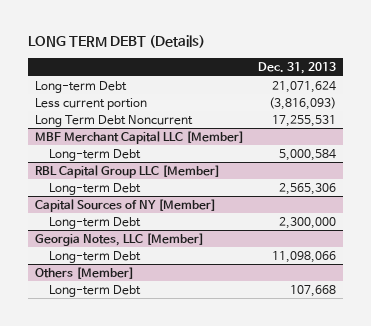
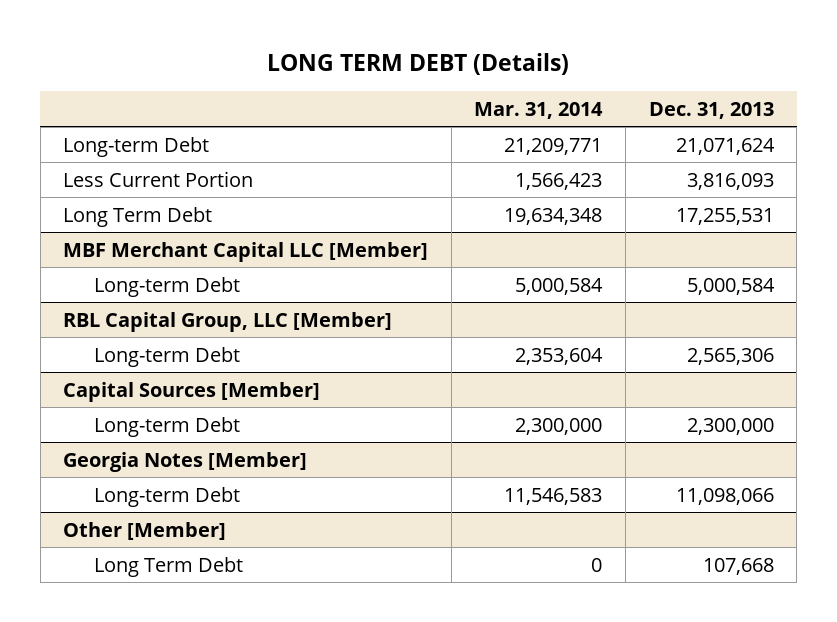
- | Dec. 31, 2013
+ | Mar. 31, 2014 | Dec. 31, 2013
- Less current portion | (3,816,093)
- Long Term Debt Noncurrent | 17,255,531
+ Less Current Portion | 1,566,423 | 3,816,093
+ Long Term Debt | 19,634,348 | 17,255,531
- RBL Capital Group LLC [Member]
+ RBL Capital Group, LLC [Member]
- Capital Sources of NY [Member]
+ Capital Sources [Member]
- Georgia Notes, LLC [Member]
+ Georgia Notes [Member]
- Others [Member]
- Long-term Debt | 107,668
+ Other [Member]
+ Long Term Debt | 0 | 107,668

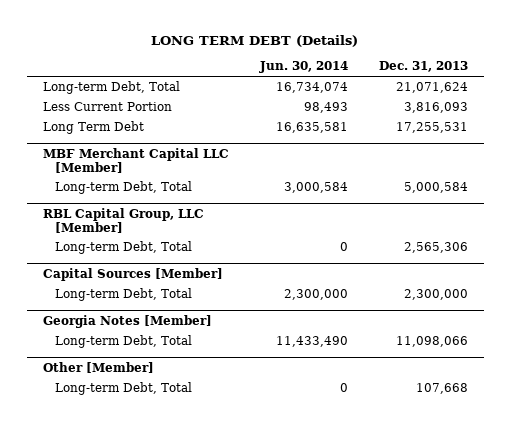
- | Mar. 31, 2014 | Dec. 31, 2013
+ | Jun. 30, 2014 | Dec. 31, 2013
- Long-term Debt | 21,209,771 | 21,071,624
+ Long-term Debt, Total | 16,734,074 | 21,071,624
@ MBF Merchant Capital LLC [Member]
- Long-term Debt | 5,000,584 | 5,000,584
+ Long-term Debt, Total | 3,000,584 | 5,000,584
@ RBL Capital Group, LLC [Member]
- Long-term Debt | 2,353,604 | 2,565,306
+ Long-term Debt, Total | 0 | 2,565,306
@ Capital Sources [Member]
- Long-term Debt | 2,300,000 | 2,300,000
+ Long-term Debt, Total | 2,300,000 | 2,300,000
@ Georgia Notes [Member]
- Long-term Debt | 11,546,583 | 11,098,066
+ Long-term Debt, Total | 11,433,490 | 11,098,066
@ Other [Member]
- Long Term Debt | 0 | 107,668
+ Long-term Debt, Total | 0 | 107,668

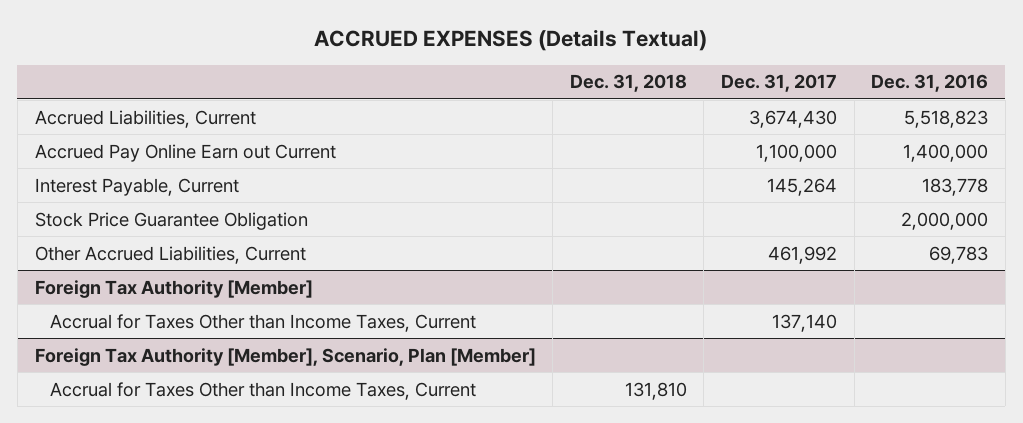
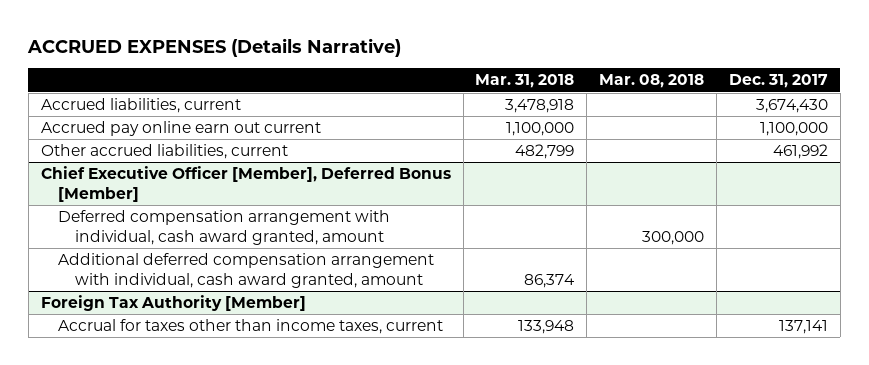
- ACCRUED EXPENSES (Details Textual)
+ ACCRUED EXPENSES (Details Narrative)
- | Dec. 31, 2018 | Dec. 31, 2017 | Dec. 31, 2016
+ | Mar. 31, 2018 | Mar. 08, 2018 | Dec. 31, 2017
- Accrued Liabilities, Current | | 3,674,430 | 5,518,823
- Accrued Pay Online Earn out Current | | 1,100,000 | 1,400,000
- Interest Payable, Current | | 145,264 | 183,778
- Stock Price Guarantee Obligation | | | 2,000,000
- Other Accrued Liabilities, Current | | 461,992 | 69,783
+ Accrued liabilities, current | 3,478,918 | | 3,674,430
+ Accrued pay online earn out current | 1,100,000 | | 1,100,000
+ Other accrued liabilities, current | 482,799 | | 461,992
+ Chief Executive Officer [Member], Deferred Bonus [Member]
+ Deferred compensation arrangement with individual, cash award granted, amount | | 300,000 |
+ Additional deferred compensation arrangement with individual, cash award granted, amount | 86,374 | |
@ Foreign Tax Authority [Member]
- Accrual for Taxes Other than Income Taxes, Current | | 137,140 |
- Foreign Tax Authority [Member], Scenario, Plan [Member]
- Accrual for Taxes Other than Income Taxes, Current | 131,810 | |
@ Foreign Tax Authority [Member]
+ Accrual for taxes other than income taxes, current | 133,948 | | 137,141

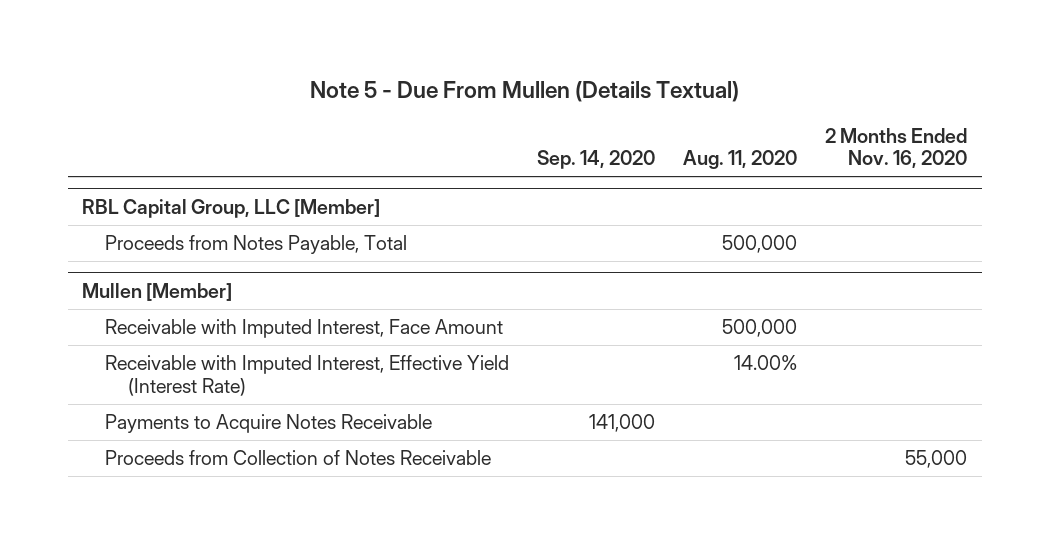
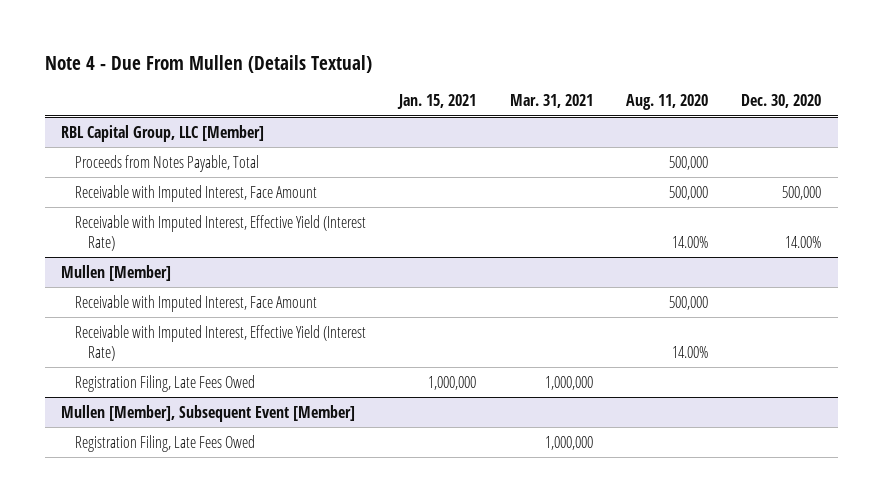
- Note 5 - Due From Mullen (Details Textual)
+ Note 4 - Due From Mullen (Details Textual)
- | Sep. 14, 2020 | Aug. 11, 2020 | 2 Months Ended Nov. 16, 2020
+ | Jan. 15, 2021 | Mar. 31, 2021 | Aug. 11, 2020 | Dec. 30, 2020
@ RBL Capital Group, LLC [Member]
+ Receivable with Imputed Interest, Face Amount | | | 500,000 | 500,000
+ Receivable with Imputed Interest, Effective Yield (Interest Rate) | | | 14.00% | 14.00%
@ Mullen [Member]
- Payments to Acquire Notes Receivable | 141,000 | |
- Proceeds from Collection of Notes Receivable | | | 55,000
+ Registration Filing, Late Fees Owed | 1,000,000 | 1,000,000 | |
+ Mullen [Member], Subsequent Event [Member]
+ Registration Filing, Late Fees Owed | | 1,000,000 | |

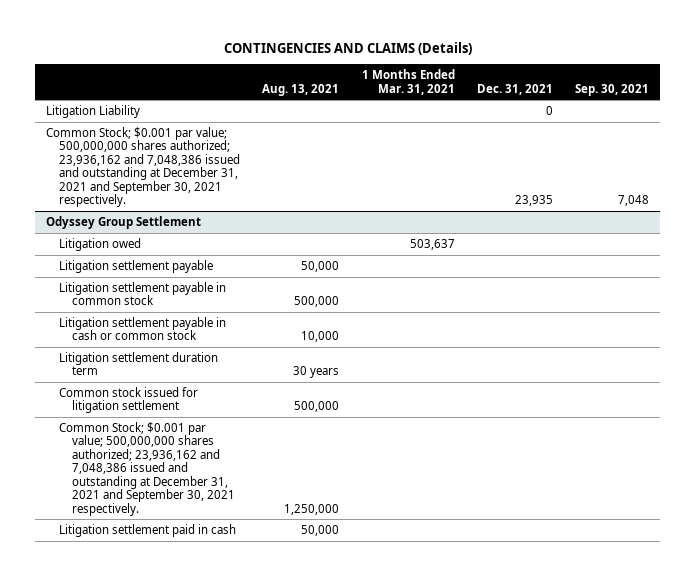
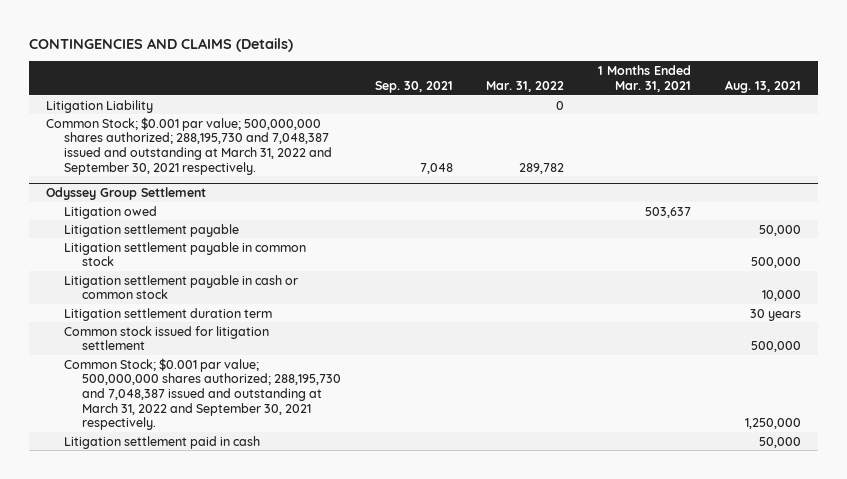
- | Aug. 13, 2021 | 1 Months Ended Mar. 31, 2021 | Dec. 31, 2021 | Sep. 30, 2021
+ | Sep. 30, 2021 | Mar. 31, 2022 | 1 Months Ended Mar. 31, 2021 | Aug. 13, 2021
- Common Stock; $0.001 par value; 500,000,000 shares authorized; 23,936,162 and 7,048,386 issued and outstanding at December 31, 2021 and September 30, 2021 respectively. | | | 23,935 | 7,048
+ Common Stock; $0.001 par value; 500,000,000 shares authorized; 288,195,730 and 7,048,387 issued and outstanding at March 31, 2022 and September 30, 2021 respectively. | 7,048 | 289,782 | |
@ Odyssey Group Settlement
- Common Stock; $0.001 par value; 500,000,000 shares authorized; 23,936,162 and 7,048,386 issued and outstanding at December 31, 2021 and September 30, 2021 respectively. | 1,250,000 | | |
+ Common Stock; $0.001 par value; 500,000,000 shares authorized; 288,195,730 and 7,048,387 issued and outstanding at March 31, 2022 and September 30, 2021 respectively. | | | | 1,250,000

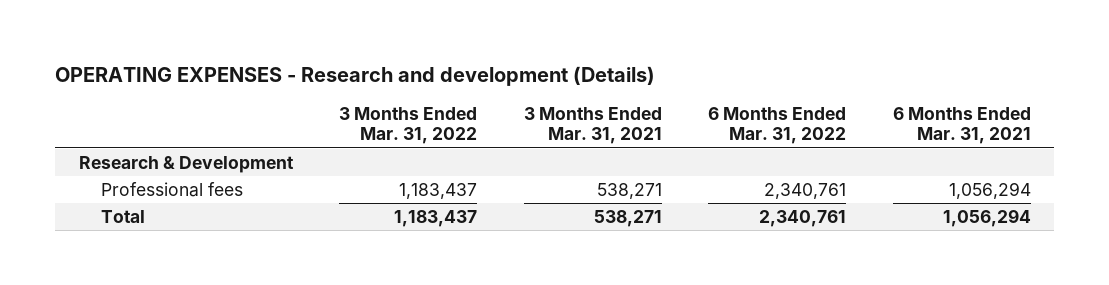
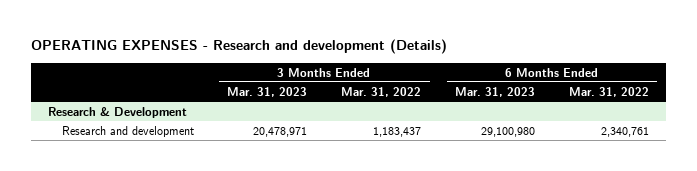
- | 3 Months Ended Mar. 31, 2022 | 3 Months Ended Mar. 31, 2021 | 6 Months Ended Mar. 31, 2022 | 6 Months Ended Mar. 31, 2021
+ | 3 Months Ended Mar. 31, 2023 | 3 Months Ended Mar. 31, 2022 | 6 Months Ended Mar. 31, 2023 | 6 Months Ended Mar. 31, 2022
- Professional fees | 1,183,437 | 538,271 | 2,340,761 | 1,056,294
- Total | 1,183,437 | 538,271 | 2,340,761 | 1,056,294
+ Research and development | 20,478,971 | 1,183,437 | 29,100,980 | 2,340,761

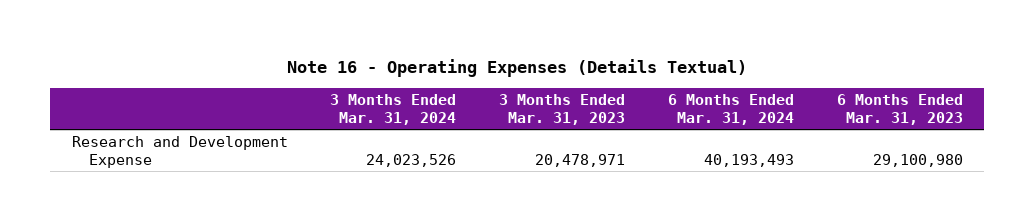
- OPERATING EXPENSES - Research and development (Details)
+ Note 16 - Operating Expenses (Details Textual)
- | 3 Months Ended Mar. 31, 2023 | 3 Months Ended Mar. 31, 2022 | 6 Months Ended Mar. 31, 2023 | 6 Months Ended Mar. 31, 2022
+ | 3 Months Ended Mar. 31, 2024 | 3 Months Ended Mar. 31, 2023 | 6 Months Ended Mar. 31, 2024 | 6 Months Ended Mar. 31, 2023
- Research & Development
- Research and development | 20,478,971 | 1,183,437 | 29,100,980 | 2,340,761
+ Research and Development Expense | 24,023,526 | 20,478,971 | 40,193,493 | 29,100,980

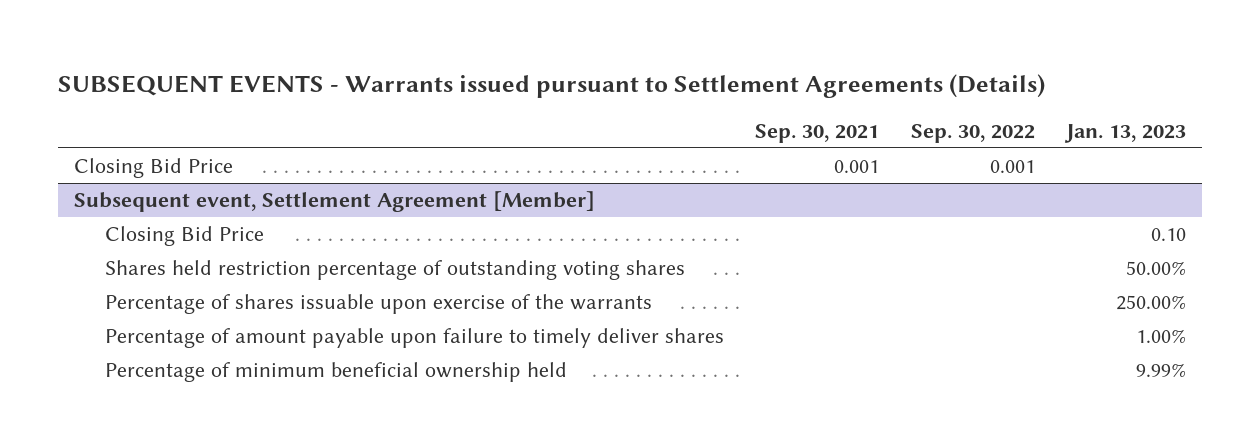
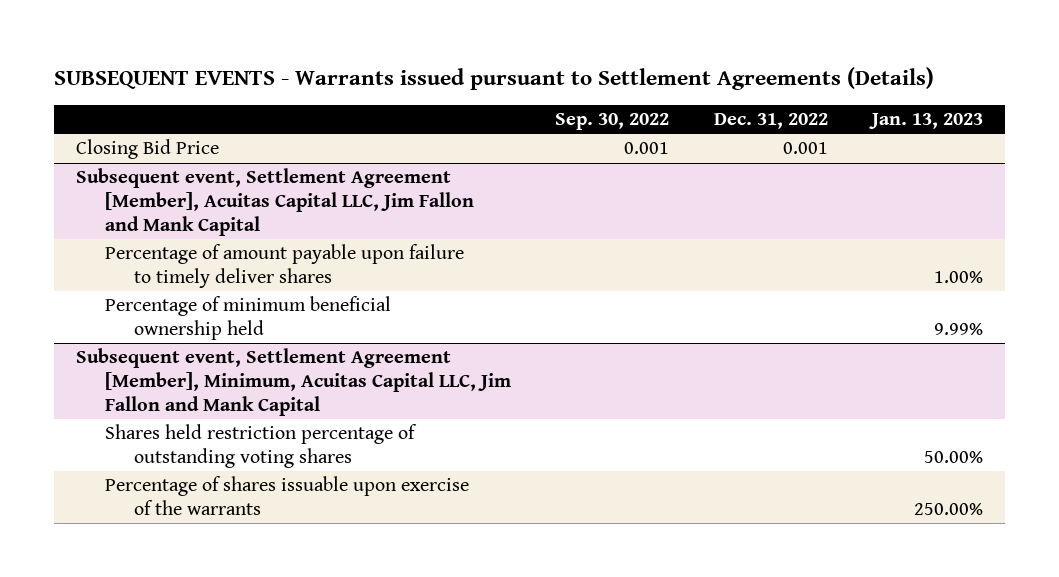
- | Sep. 30, 2021 | Sep. 30, 2022 | Jan. 13, 2023
+ | Sep. 30, 2022 | Dec. 31, 2022 | Jan. 13, 2023
- Subsequent event, Settlement Agreement [Member]
- Closing Bid Price | | | 0.10
- Shares held restriction percentage of outstanding voting shares | | | 50.00%
- Percentage of shares issuable upon exercise of the warrants | | | 250.00%
+ Subsequent event, Settlement Agreement [Member], Acuitas Capital LLC, Jim Fallon and Mank Capital
+ Subsequent event, Settlement Agreement [Member], Minimum, Acuitas Capital LLC, Jim Fallon and Mank Capital
+ Shares held restriction percentage of outstanding voting shares | | | 50.00%
+ Percentage of shares issuable upon exercise of the warrants | | | 250.00%

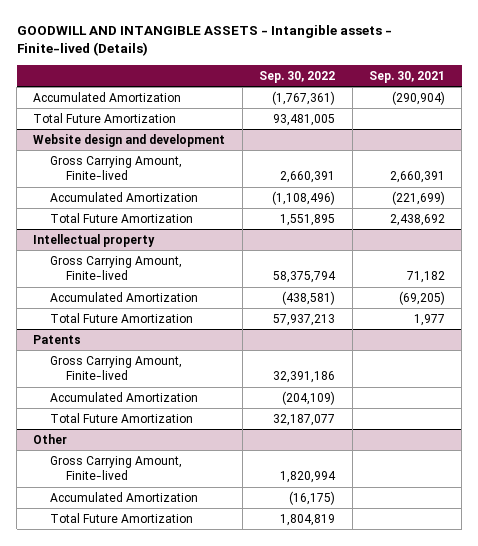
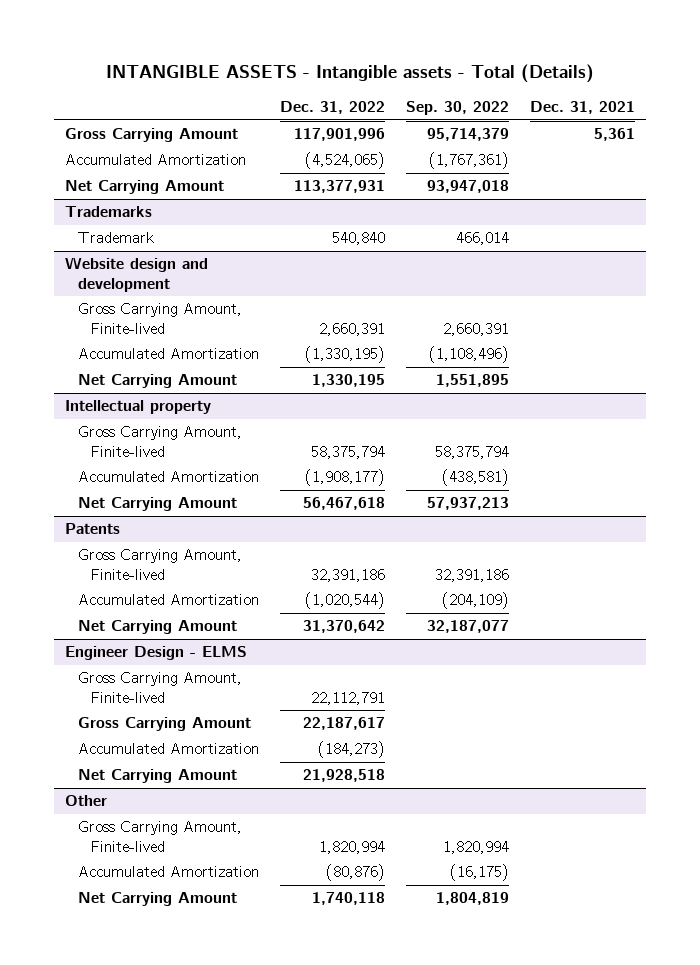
- GOODWILL AND INTANGIBLE ASSETS - Intangible assets - Finite-lived (Details)
+ INTANGIBLE ASSETS - Intangible assets - Total (Details)
- | Sep. 30, 2022 | Sep. 30, 2021
+ | Dec. 31, 2022 | Sep. 30, 2022 | Dec. 31, 2021
+ Gross Carrying Amount | 117,901,996 | 95,714,379 | 5,361
- Total Future Amortization | 93,481,005 |
+ Net Carrying Amount | 113,377,931 | 93,947,018 |
+ Trademarks
+ Trademark | 540,840 | 466,014 |
@ Website design and development
- Total Future Amortization | 1,551,895 | 2,438,692
+ Net Carrying Amount | 1,330,195 | 1,551,895 |
@ Intellectual property
- Total Future Amortization | 57,937,213 | 1,977
+ Net Carrying Amount | 56,467,618 | 57,937,213 |
@ Patents
- Total Future Amortization | 32,187,077 |
+ Net Carrying Amount | 31,370,642 | 32,187,077 |
+ Engineer Design - ELMS
+ Gross Carrying Amount, Finite-lived | 22,112,791 | |
+ Gross Carrying Amount | 22,187,617 | |
+ Accumulated Amortization | (184,273) | |
+ Net Carrying Amount | 21,928,518 | |
@ Other
- Total Future Amortization | 1,804,819 |
+ Net Carrying Amount | 1,740,118 | 1,804,819 |

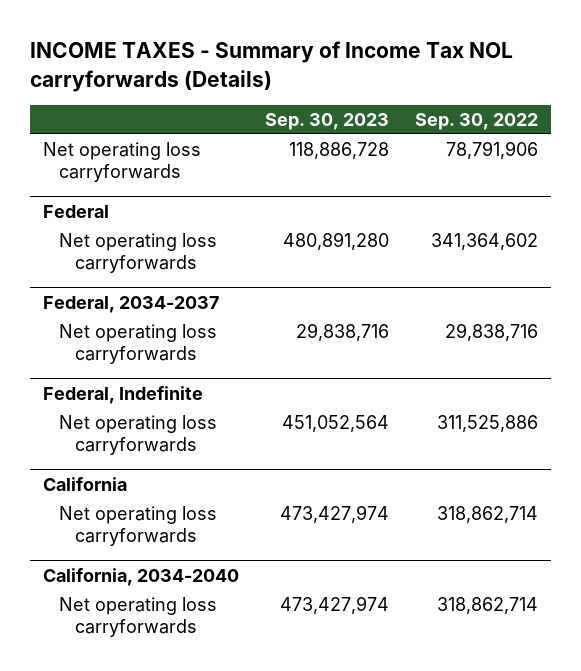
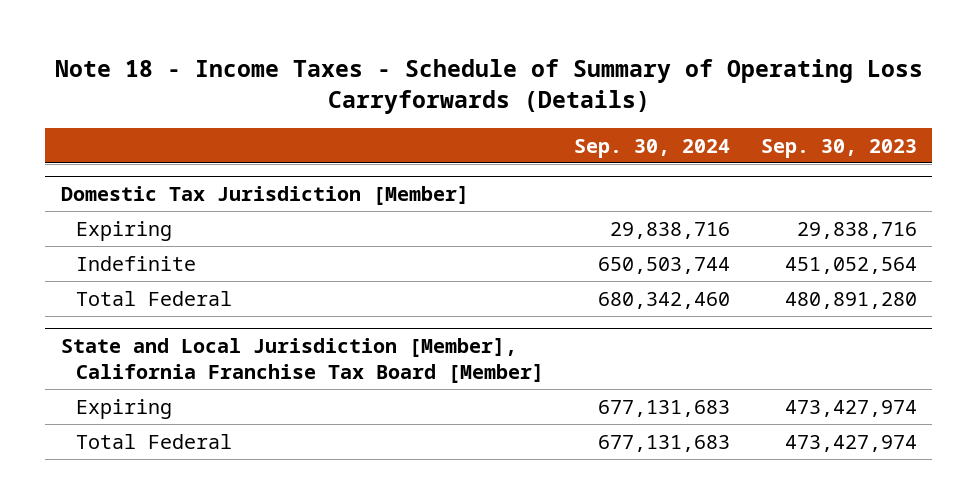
- INCOME TAXES - Summary of Income Tax NOL carryforwards (Details)
+ Note 18 - Income Taxes - Schedule of Summary of Operating Loss Carryforwards (Details)
- | Sep. 30, 2023 | Sep. 30, 2022
+ | Sep. 30, 2024 | Sep. 30, 2023
- Net operating loss carryforwards | 118,886,728 | 78,791,906
- Federal
- Net operating loss carryforwards | 480,891,280 | 341,364,602
- Federal, 2034-2037
- Net operating loss carryforwards | 29,838,716 | 29,838,716
- Federal, Indefinite
- Net operating loss carryforwards | 451,052,564 | 311,525,886
- California
- Net operating loss carryforwards | 473,427,974 | 318,862,714
- California, 2034-2040
- Net operating loss carryforwards | 473,427,974 | 318,862,714
+ Domestic Tax Jurisdiction [Member]
+ Expiring | 29,838,716 | 29,838,716
+ Indefinite | 650,503,744 | 451,052,564
+ Total Federal | 680,342,460 | 480,891,280
+ State and Local Jurisdiction [Member], California Franchise Tax Board [Member]
+ Expiring | 677,131,683 | 473,427,974
+ Total Federal | 677,131,683 | 473,427,974

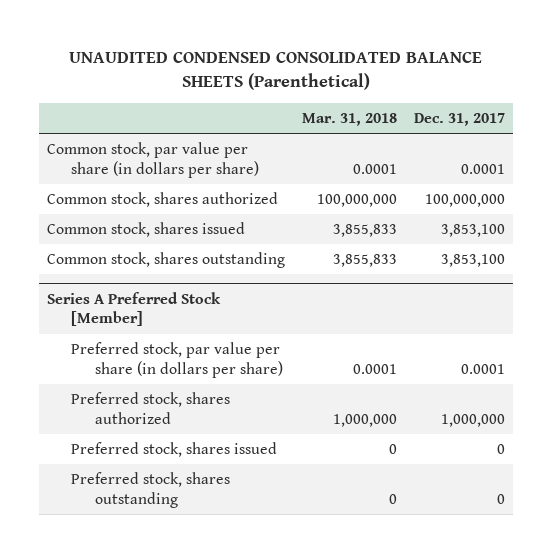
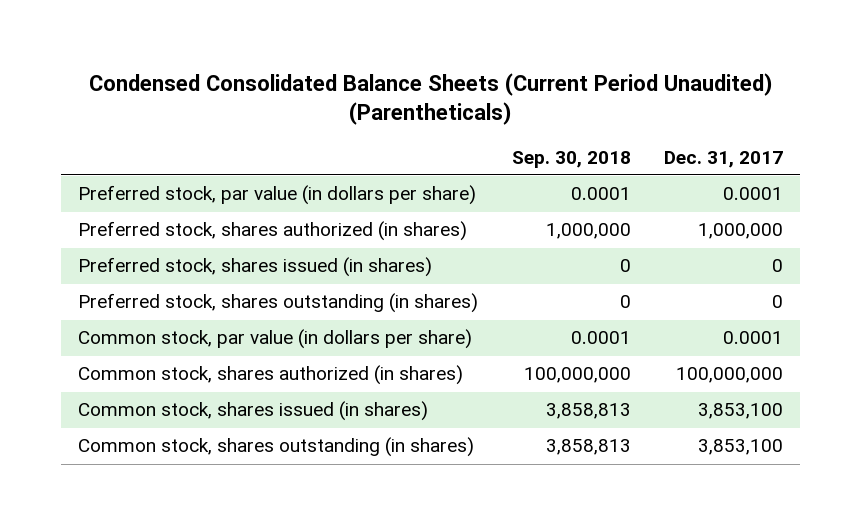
- UNAUDITED CONDENSED CONSOLIDATED BALANCE SHEETS (Parenthetical)
+ Condensed Consolidated Balance Sheets (Current Period Unaudited) (Parentheticals)
- | Mar. 31, 2018 | Dec. 31, 2017
+ | Sep. 30, 2018 | Dec. 31, 2017
- Common stock, par value per share (in dollars per share) | 0.0001 | 0.0001
- Common stock, shares authorized | 100,000,000 | 100,000,000
- Common stock, shares issued | 3,855,833 | 3,853,100
- Common stock, shares outstanding | 3,855,833 | 3,853,100
- Series A Preferred Stock [Member]
- Preferred stock, par value per share (in dollars per share) | 0.0001 | 0.0001
- Preferred stock, shares authorized | 1,000,000 | 1,000,000
- Preferred stock, shares issued | 0 | 0
- Preferred stock, shares outstanding | 0 | 0
+ Preferred stock, par value (in dollars per share) | 0.0001 | 0.0001
+ Preferred stock, shares authorized (in shares) | 1,000,000 | 1,000,000
+ Preferred stock, shares issued (in shares) | 0 | 0
+ Preferred stock, shares outstanding (in shares) | 0 | 0
+ Common stock, par value (in dollars per share) | 0.0001 | 0.0001
+ Common stock, shares authorized (in shares) | 100,000,000 | 100,000,000
+ Common stock, shares issued (in shares) | 3,858,813 | 3,853,100
+ Common stock, shares outstanding (in shares) | 3,858,813 | 3,853,100

